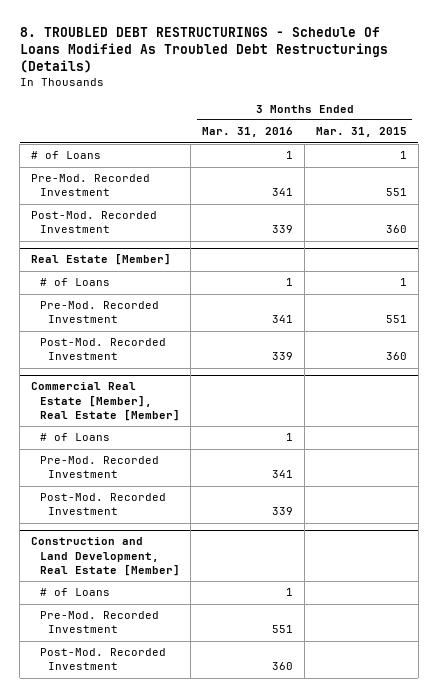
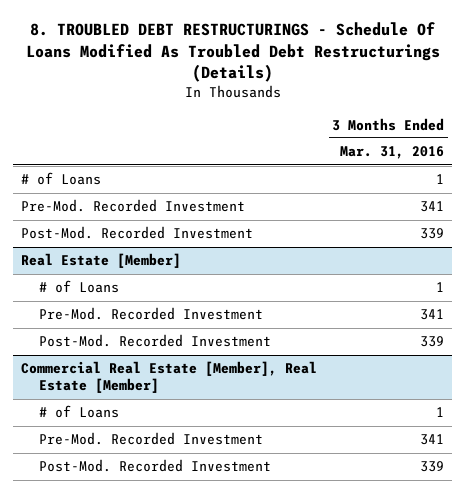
- | 3 Months Ended Mar. 31, 2016 | 3 Months Ended Mar. 31, 2015
+ | 3 Months Ended Mar. 31, 2016
- Construction and Land Development, Real Estate [Member]
- # of Loans | 1 |
- Pre-Mod. Recorded Investment | 551 |
- Post-Mod. Recorded Investment | 360 |

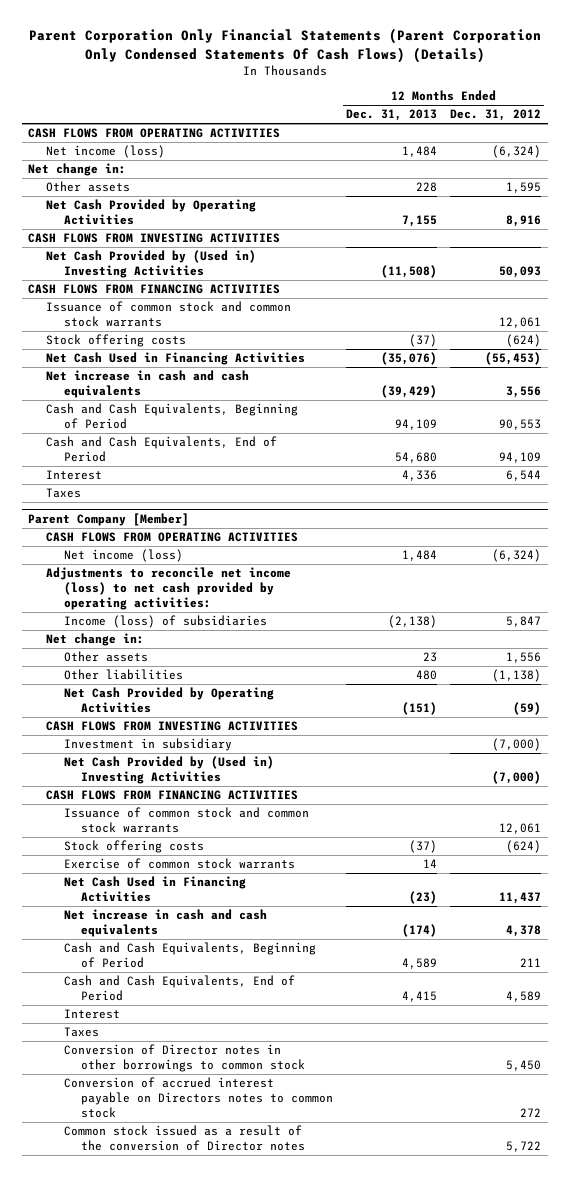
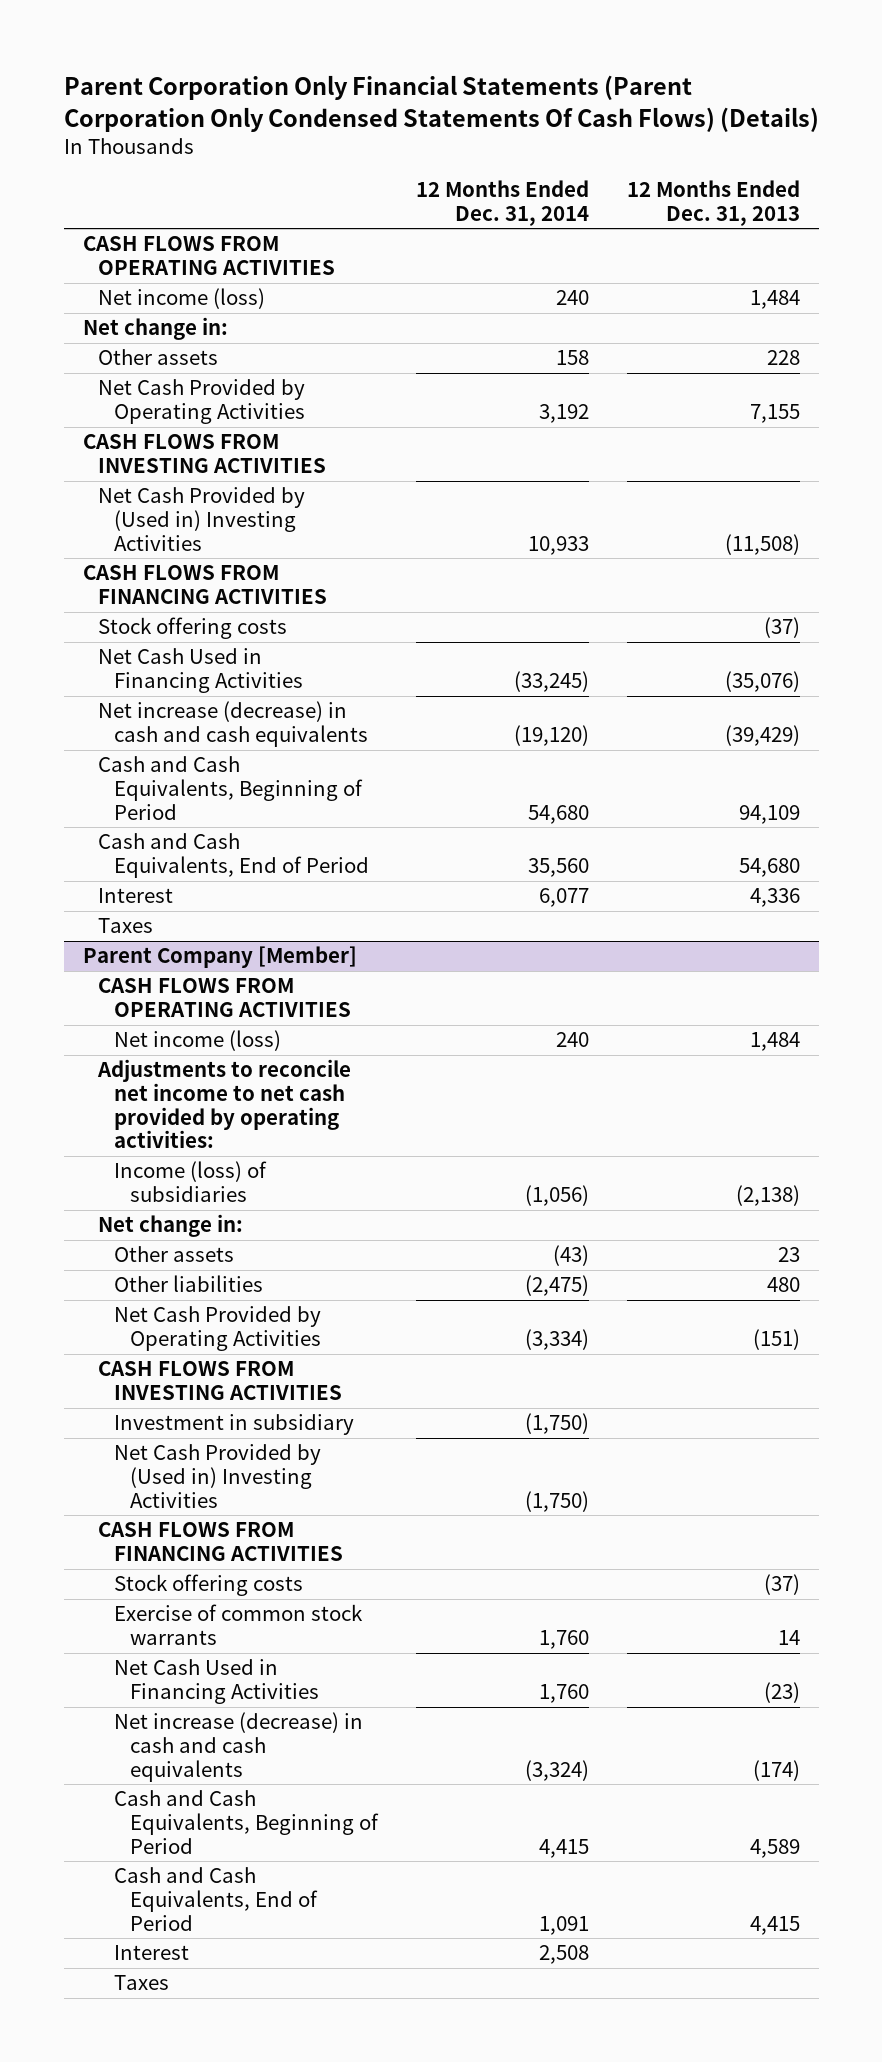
- | 12 Months Ended Dec. 31, 2013 | 12 Months Ended Dec. 31, 2012
+ | 12 Months Ended Dec. 31, 2014 | 12 Months Ended Dec. 31, 2013
- Issuance of common stock and common stock warrants | | 12,061
- Net increase in cash and cash equivalents | (39,429) | 3,556
+ Net increase (decrease) in cash and cash equivalents | (19,120) | (39,429)
@ Parent Company [Member]
- Adjustments to reconcile net income (loss) to net cash provided by operating activities:
+ Adjustments to reconcile net income to net cash provided by operating activities:
- Issuance of common stock and common stock warrants | | 12,061
- Net increase in cash and cash equivalents | (174) | 4,378
+ Net increase (decrease) in cash and cash equivalents | (3,324) | (174)
- Conversion of Director notes in other borrowings to common stock | | 5,450
- Conversion of accrued interest payable on Directors notes to common stock | | 272
- Common stock issued as a result of the conversion of Director notes | | 5,722

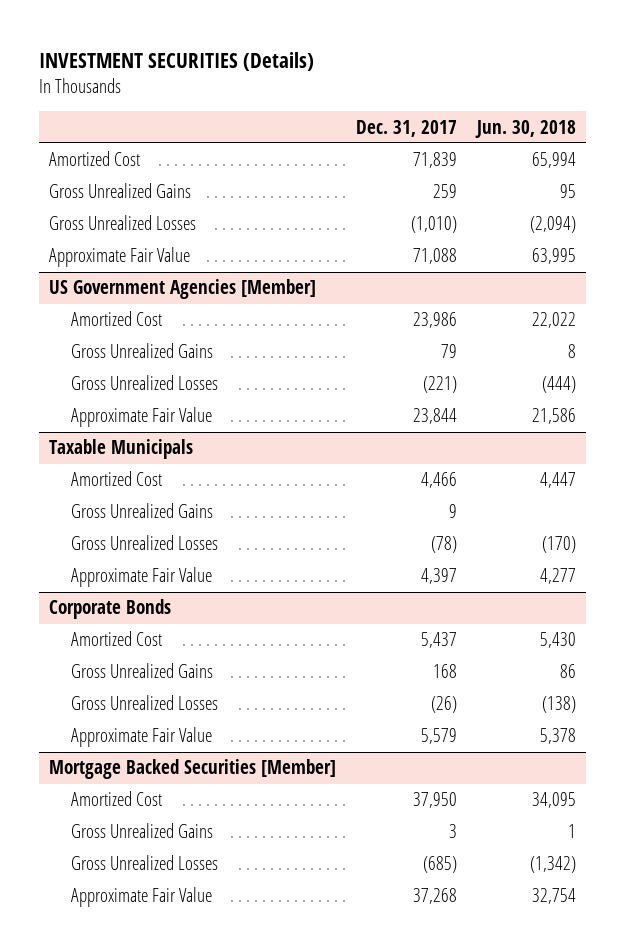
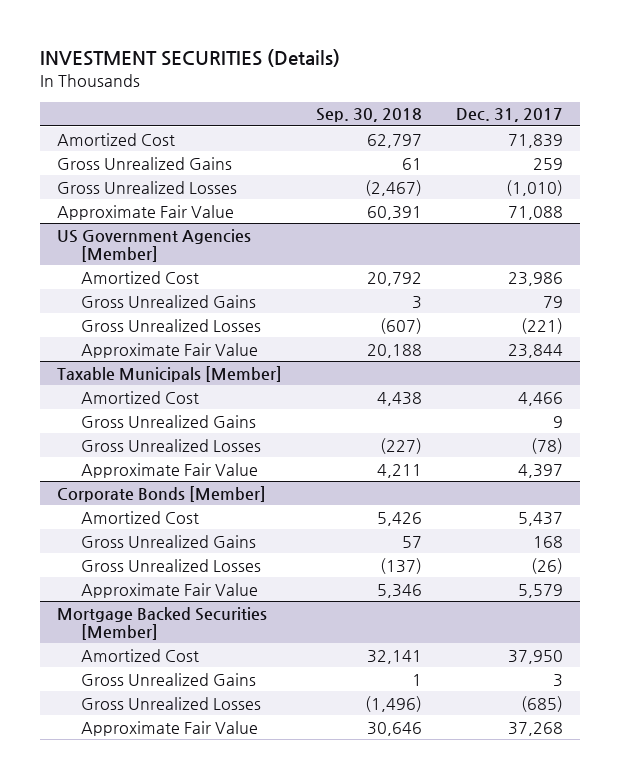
- | Dec. 31, 2017 | Jun. 30, 2018
+ | Sep. 30, 2018 | Dec. 31, 2017
- Taxable Municipals
+ Taxable Municipals [Member]
- Corporate Bonds
+ Corporate Bonds [Member]

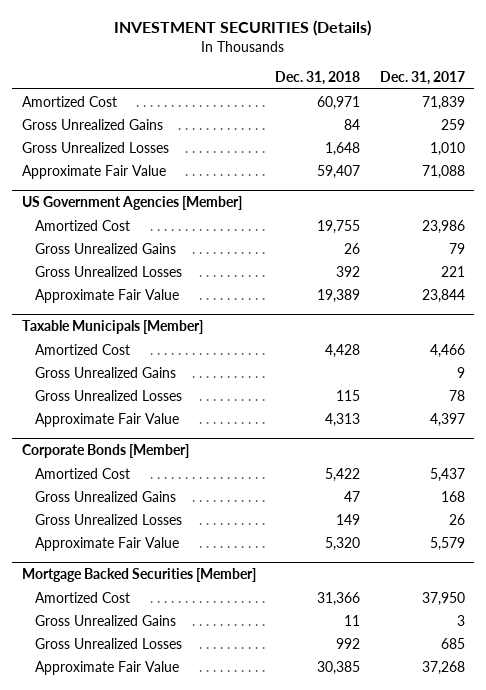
- | Sep. 30, 2018 | Dec. 31, 2017
+ | Dec. 31, 2018 | Dec. 31, 2017
- Gross Unrealized Losses | (2,467) | (1,010)
+ Gross Unrealized Losses | 1,648 | 1,010
@ US Government Agencies [Member]
- Gross Unrealized Losses | (607) | (221)
+ Gross Unrealized Losses | 392 | 221
@ Taxable Municipals [Member]
- Gross Unrealized Losses | (227) | (78)
+ Gross Unrealized Losses | 115 | 78
@ Corporate Bonds [Member]
- Gross Unrealized Losses | (137) | (26)
+ Gross Unrealized Losses | 149 | 26
@ Mortgage Backed Securities [Member]
- Gross Unrealized Losses | (1,496) | (685)
+ Gross Unrealized Losses | 992 | 685

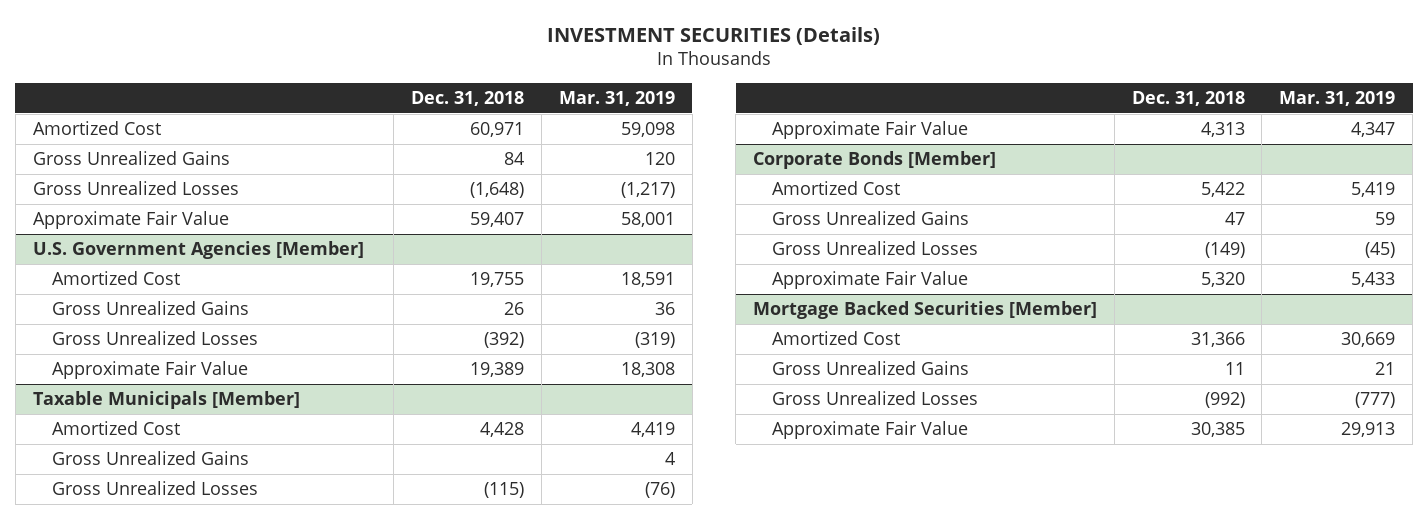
- | Dec. 31, 2018 | Dec. 31, 2017
+ | Dec. 31, 2018 | Mar. 31, 2019
- Gross Unrealized Losses | 1,648 | 1,010
+ Gross Unrealized Losses | (1,648) | (1,217)
- US Government Agencies [Member]
+ U.S. Government Agencies [Member]
- Gross Unrealized Losses | 392 | 221
+ Gross Unrealized Losses | (392) | (319)
@ Taxable Municipals [Member]
- Gross Unrealized Losses | 115 | 78
+ Gross Unrealized Losses | (115) | (76)
@ Corporate Bonds [Member]
- Gross Unrealized Losses | 149 | 26
+ Gross Unrealized Losses | (149) | (45)
@ Mortgage Backed Securities [Member]
- Gross Unrealized Losses | 992 | 685
+ Gross Unrealized Losses | (992) | (777)

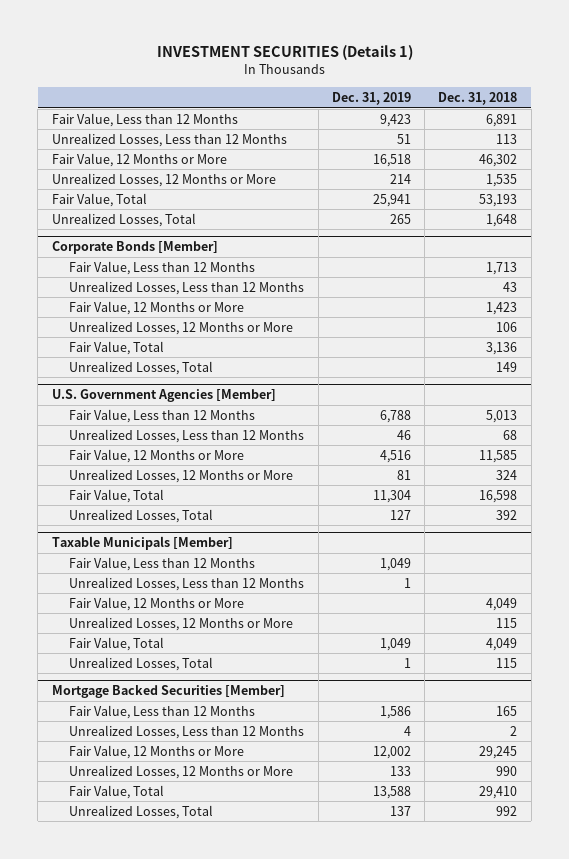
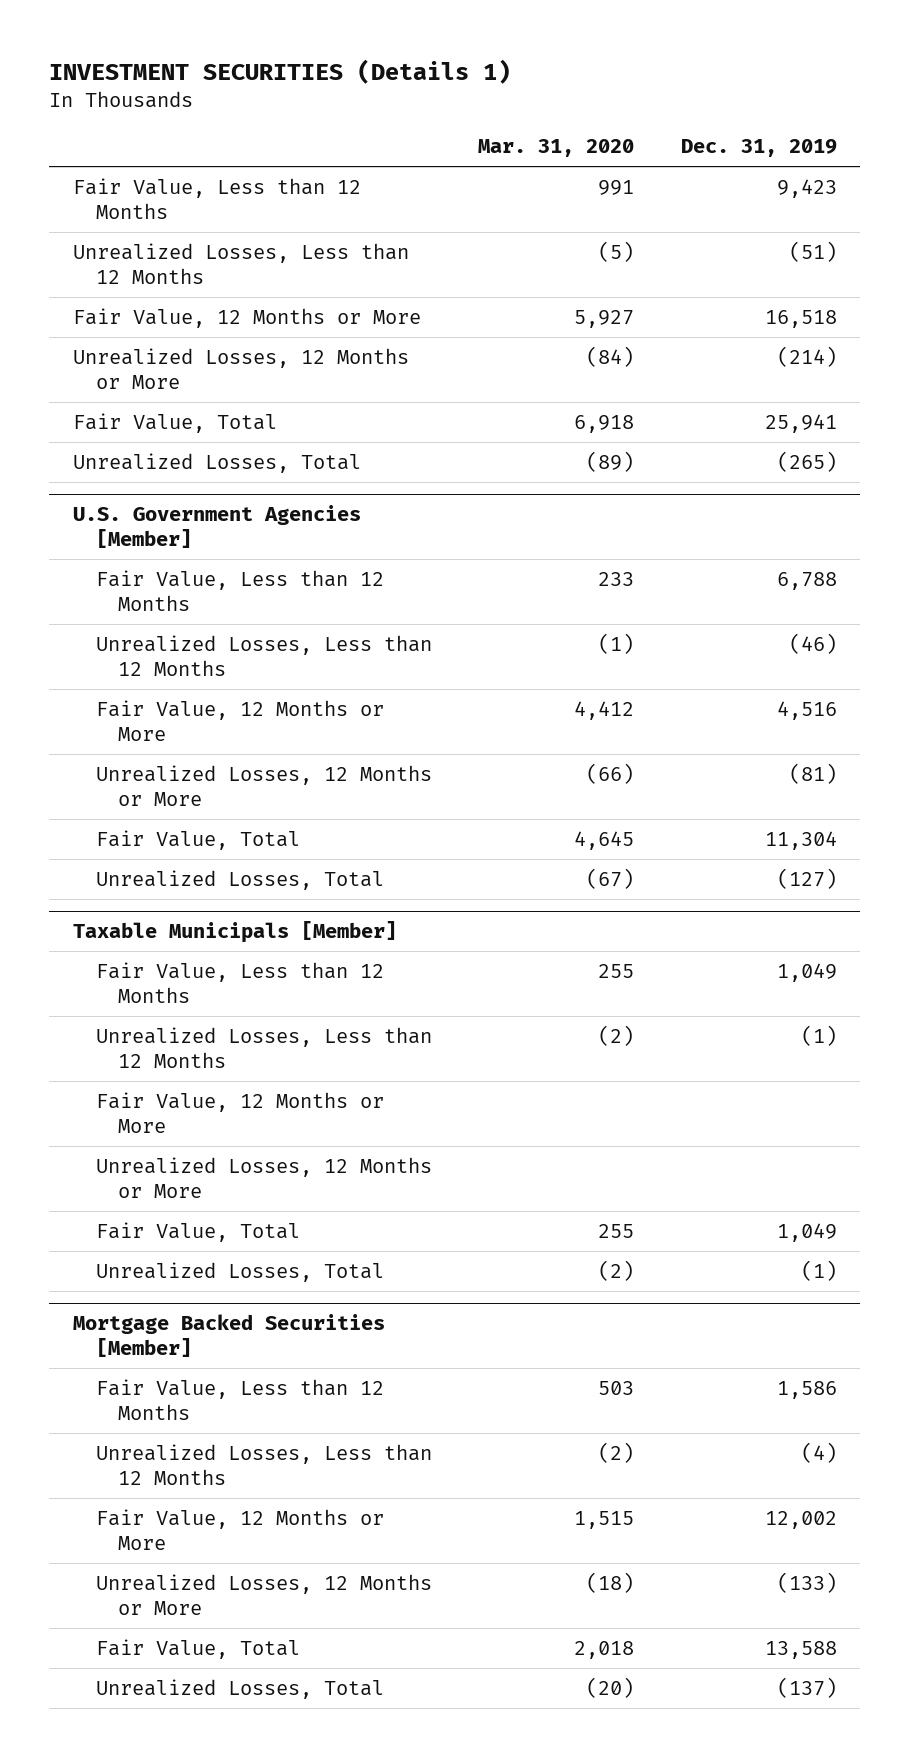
- | Dec. 31, 2019 | Dec. 31, 2018
+ | Mar. 31, 2020 | Dec. 31, 2019
- Unrealized Losses, Less than 12 Months | 51 | 113
+ Unrealized Losses, Less than 12 Months | (5) | (51)
- Unrealized Losses, 12 Months or More | 214 | 1,535
+ Unrealized Losses, 12 Months or More | (84) | (214)
- Unrealized Losses, Total | 265 | 1,648
- Corporate Bonds [Member]
- Fair Value, Less than 12 Months | | 1,713
- Unrealized Losses, Less than 12 Months | | 43
- Fair Value, 12 Months or More | | 1,423
- Unrealized Losses, 12 Months or More | | 106
- Fair Value, Total | | 3,136
- Unrealized Losses, Total | | 149
+ Unrealized Losses, Total | (89) | (265)
@ U.S. Government Agencies [Member]
- Unrealized Losses, Less than 12 Months | 46 | 68
+ Unrealized Losses, Less than 12 Months | (1) | (46)
- Unrealized Losses, 12 Months or More | 81 | 324
+ Unrealized Losses, 12 Months or More | (66) | (81)
- Unrealized Losses, Total | 127 | 392
+ Unrealized Losses, Total | (67) | (127)
@ Taxable Municipals [Member]
- Unrealized Losses, Less than 12 Months | 1 |
+ Unrealized Losses, Less than 12 Months | (2) | (1)
- Unrealized Losses, Total | 1 | 115
+ Unrealized Losses, Total | (2) | (1)
@ Mortgage Backed Securities [Member]
- Unrealized Losses, Less than 12 Months | 4 | 2
+ Unrealized Losses, Less than 12 Months | (2) | (4)
- Unrealized Losses, 12 Months or More | 133 | 990
+ Unrealized Losses, 12 Months or More | (18) | (133)
- Unrealized Losses, Total | 137 | 992
+ Unrealized Losses, Total | (20) | (137)

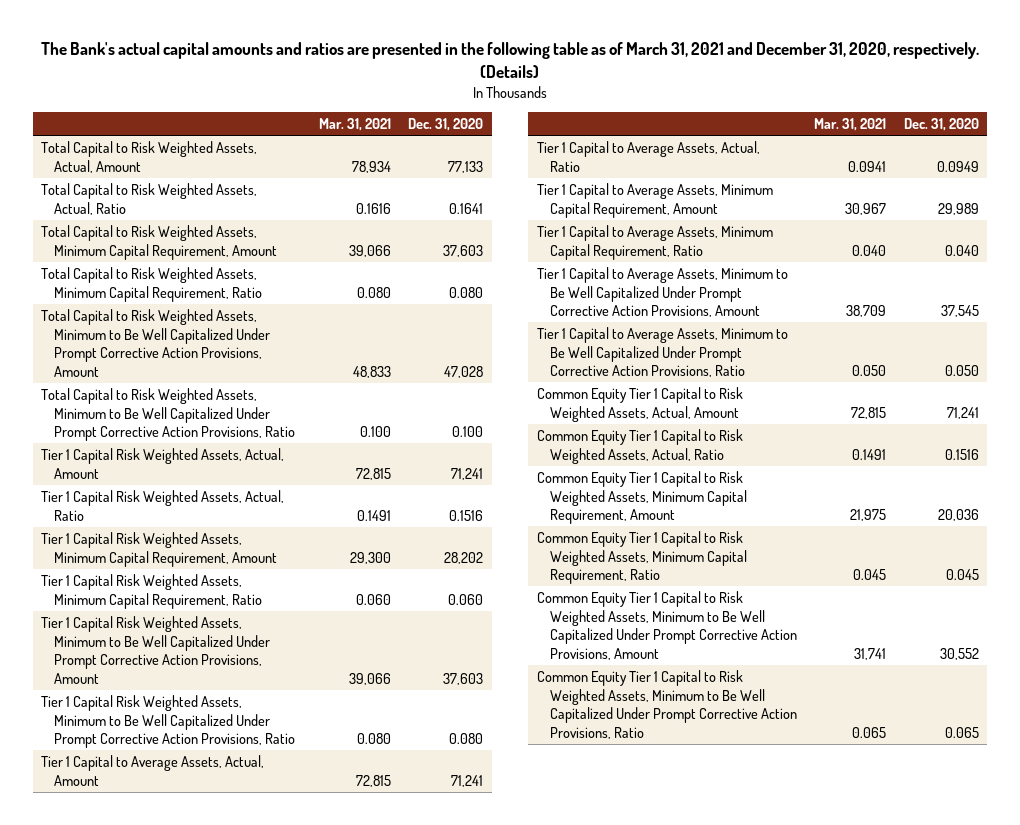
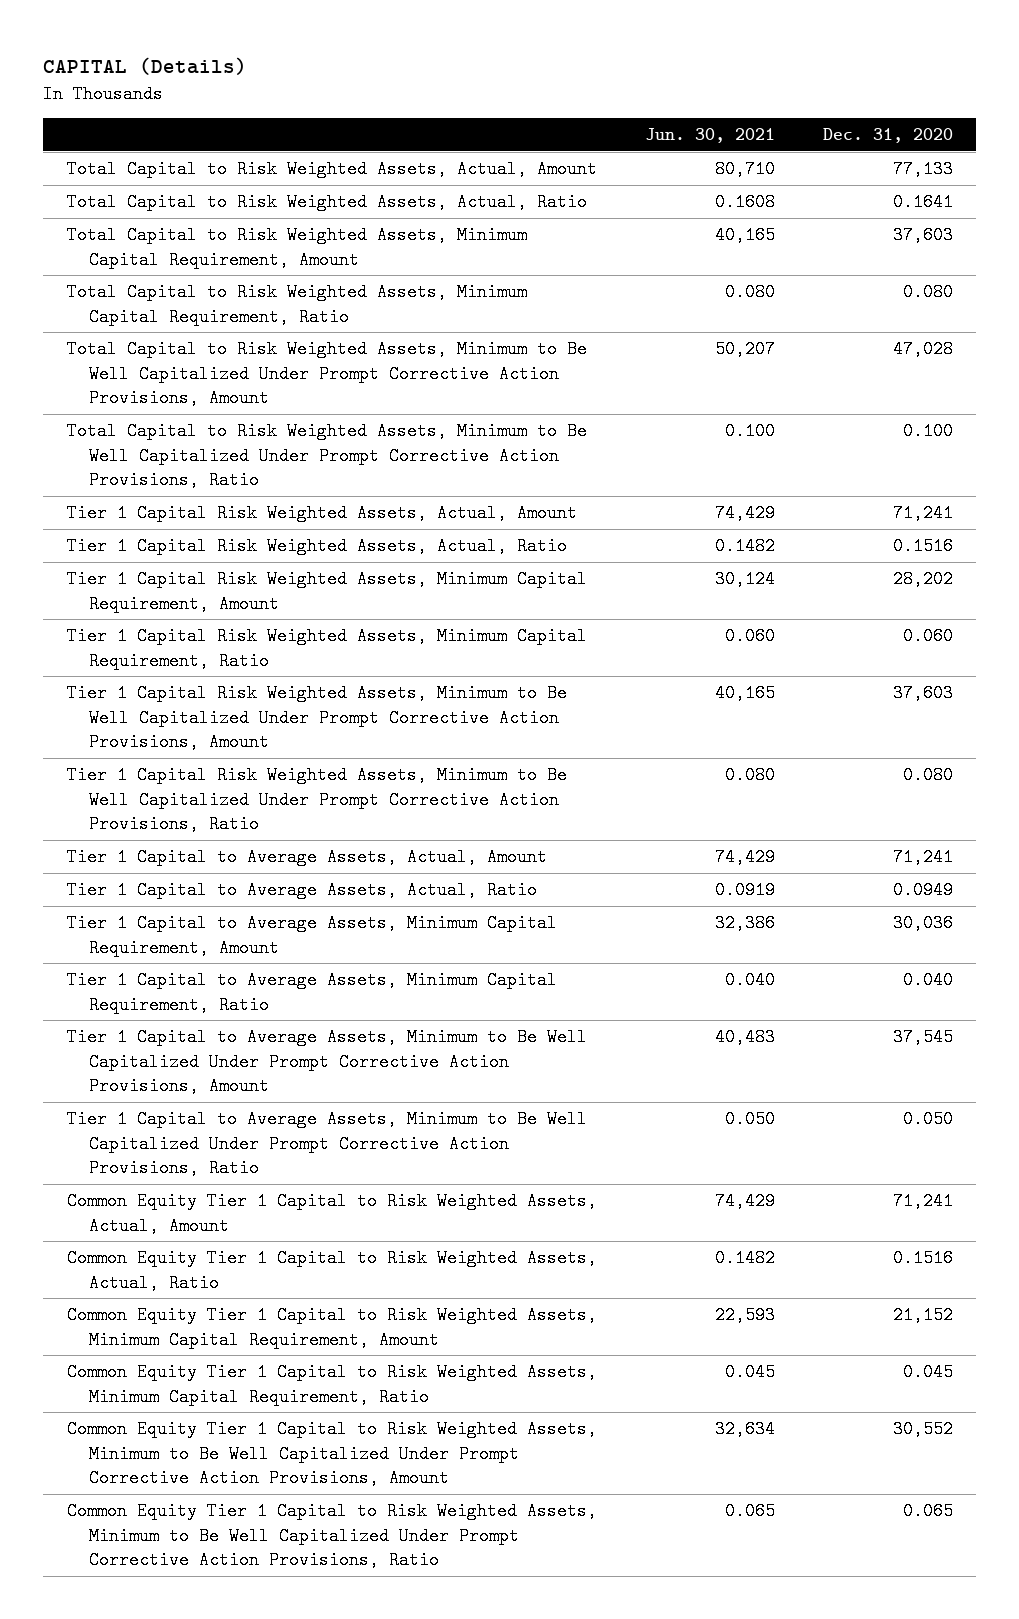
- The Bank's actual capital amounts and ratios are presented in the following table as of March 31, 2021 and December 31, 2020, respectively. (Details)
+ CAPITAL (Details)
- | Mar. 31, 2021 | Dec. 31, 2020
+ | Jun. 30, 2021 | Dec. 31, 2020
- Tier 1 Capital to Average Assets, Minimum Capital Requirement, Amount | 30,967 | 29,989
+ Tier 1 Capital to Average Assets, Minimum Capital Requirement, Amount | 32,386 | 30,036
- Common Equity Tier 1 Capital to Risk Weighted Assets, Minimum Capital Requirement, Amount | 21,975 | 20,036
+ Common Equity Tier 1 Capital to Risk Weighted Assets, Minimum Capital Requirement, Amount | 22,593 | 21,152

